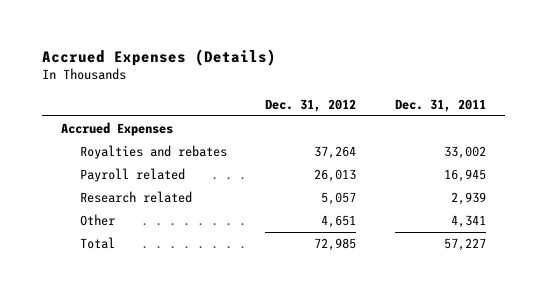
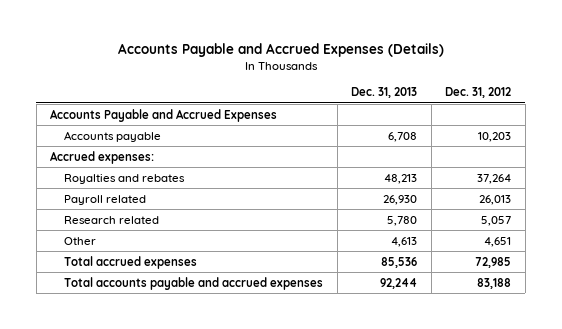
- Accrued Expenses (Details)
+ Accounts Payable and Accrued Expenses (Details)
- | Dec. 31, 2012 | Dec. 31, 2011
+ | Dec. 31, 2013 | Dec. 31, 2012
- Accrued Expenses
+ Accounts Payable and Accrued Expenses
+ Accounts payable | 6,708 | 10,203
+ Accrued expenses:
- Total | 72,985 | 57,227
+ Total accrued expenses | 85,536 | 72,985
+ Total accounts payable and accrued expenses | 92,244 | 83,188

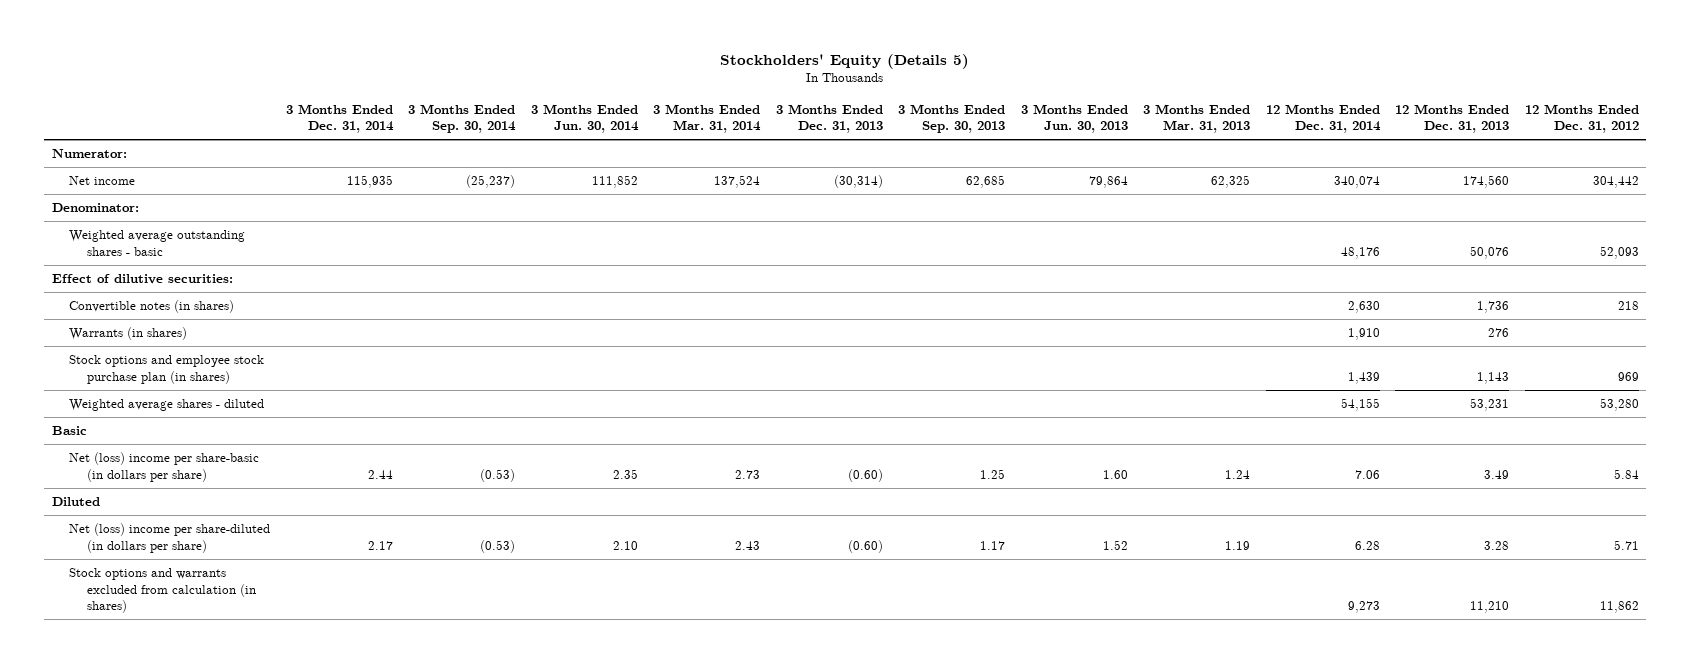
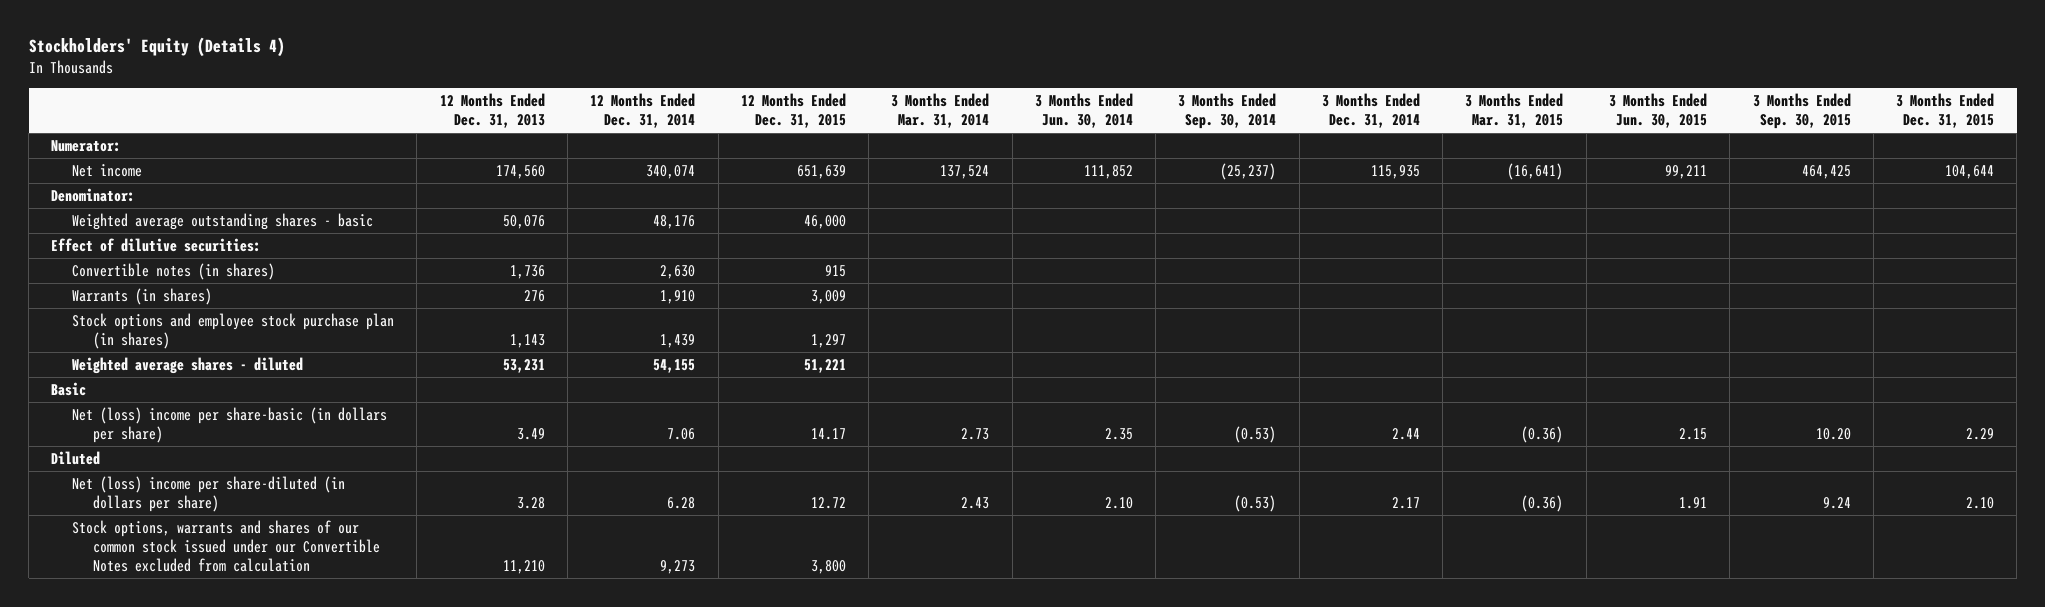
- Stockholders' Equity (Details 5)
+ Stockholders' Equity (Details 4)
- | 3 Months Ended Dec. 31, 2014 | 3 Months Ended Sep. 30, 2014 | 3 Months Ended Jun. 30, 2014 | 3 Months Ended Mar. 31, 2014 | 3 Months Ended Dec. 31, 2013 | 3 Months Ended Sep. 30, 2013 | 3 Months Ended Jun. 30, 2013 | 3 Months Ended Mar. 31, 2013 | 12 Months Ended Dec. 31, 2014 | 12 Months Ended Dec. 31, 2013 | 12 Months Ended Dec. 31, 2012
+ | 12 Months Ended Dec. 31, 2013 | 12 Months Ended Dec. 31, 2014 | 12 Months Ended Dec. 31, 2015 | 3 Months Ended Mar. 31, 2014 | 3 Months Ended Jun. 30, 2014 | 3 Months Ended Sep. 30, 2014 | 3 Months Ended Dec. 31, 2014 | 3 Months Ended Mar. 31, 2015 | 3 Months Ended Jun. 30, 2015 | 3 Months Ended Sep. 30, 2015 | 3 Months Ended Dec. 31, 2015
- Stock options and warrants excluded from calculation (in shares) | | | | | | | | | 9,273 | 11,210 | 11,862
+ Stock options, warrants and shares of our common stock issued under our Convertible Notes excluded from calculation | 11,210 | 9,273 | 3,800 | | | | | | | |

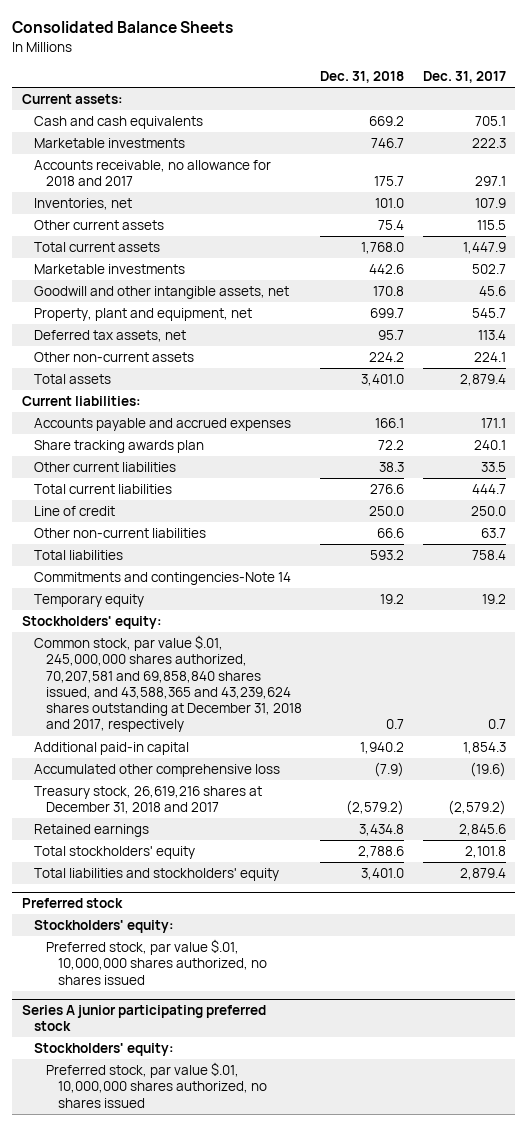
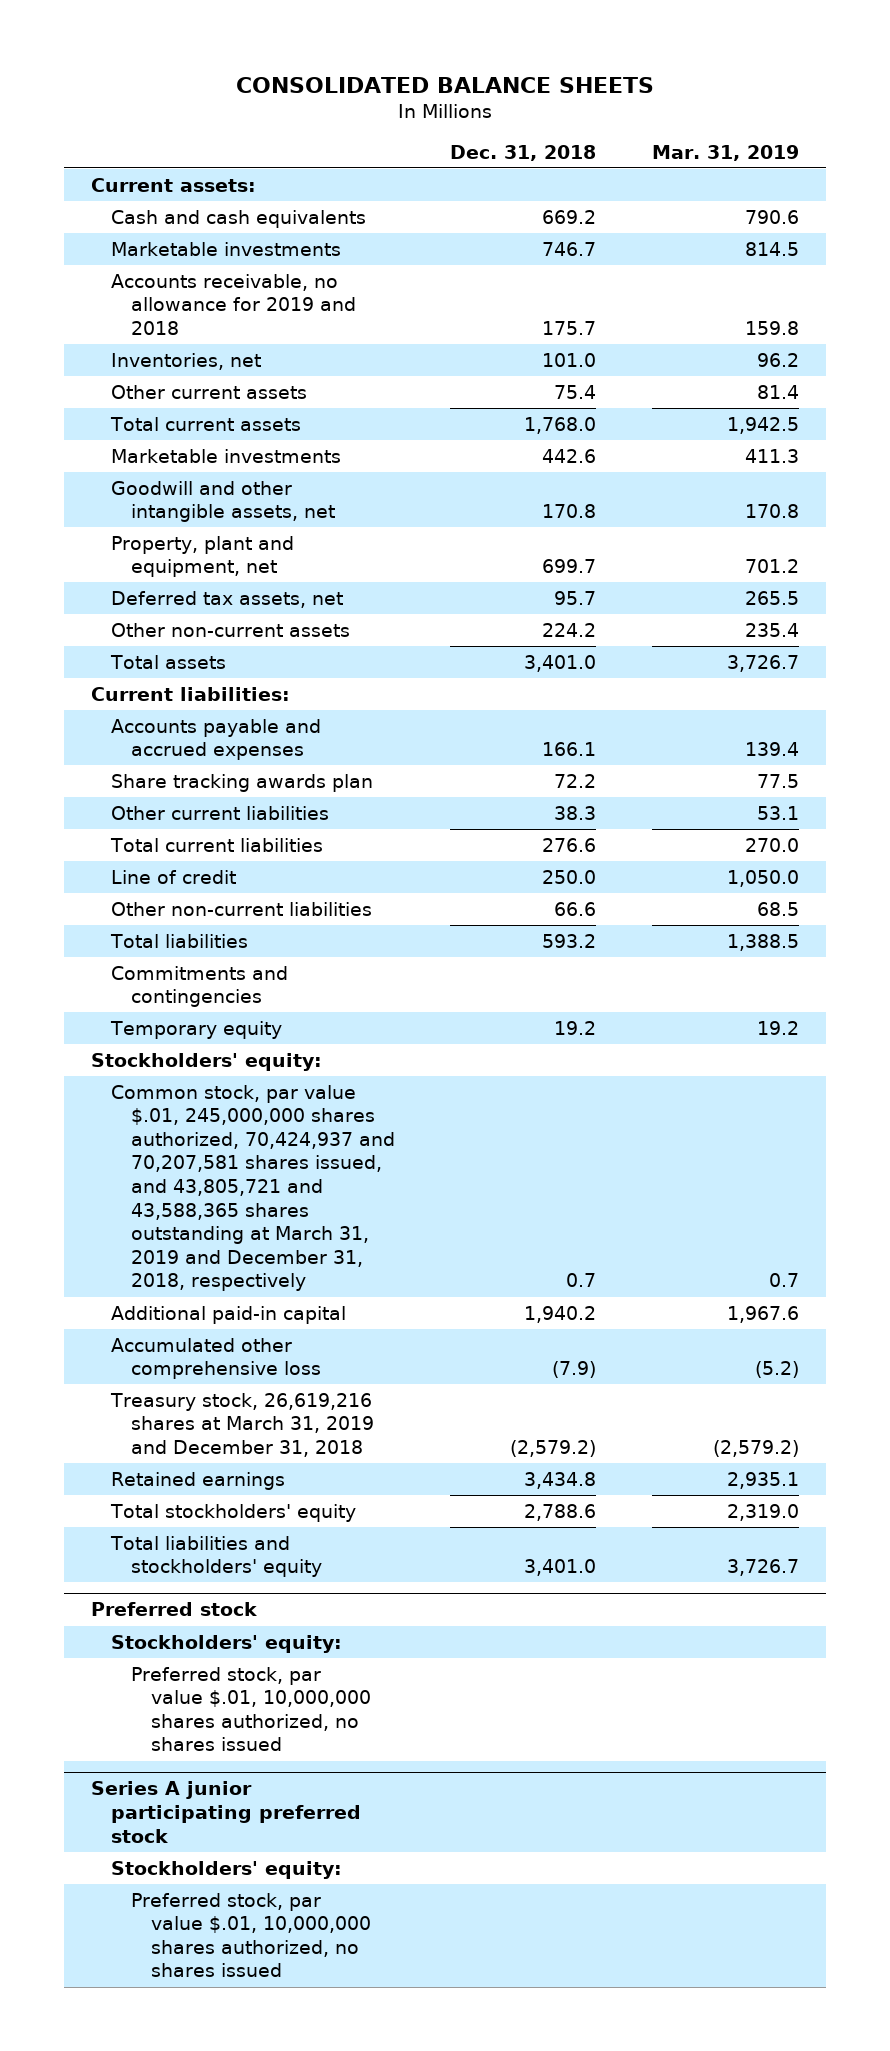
- Consolidated Balance Sheets
+ CONSOLIDATED BALANCE SHEETS
- | Dec. 31, 2018 | Dec. 31, 2017
+ | Dec. 31, 2018 | Mar. 31, 2019
- Accounts receivable, no allowance for 2018 and 2017 | 175.7 | 297.1
+ Accounts receivable, no allowance for 2019 and 2018 | 175.7 | 159.8
- Commitments and contingencies-Note 14
+ Commitments and contingencies
- Common stock, par value $.01, 245,000,000 shares authorized, 70,207,581 and 69,858,840 shares issued, and 43,588,365 and 43,239,624 shares outstanding at December 31, 2018 and 2017, respectively | 0.7 | 0.7
+ Common stock, par value $.01, 245,000,000 shares authorized, 70,424,937 and 70,207,581 shares issued, and 43,805,721 and 43,588,365 shares outstanding at March 31, 2019 and December 31, 2018, respectively | 0.7 | 0.7
- Treasury stock, 26,619,216 shares at December 31, 2018 and 2017 | (2,579.2) | (2,579.2)
+ Treasury stock, 26,619,216 shares at March 31, 2019 and December 31, 2018 | (2,579.2) | (2,579.2)

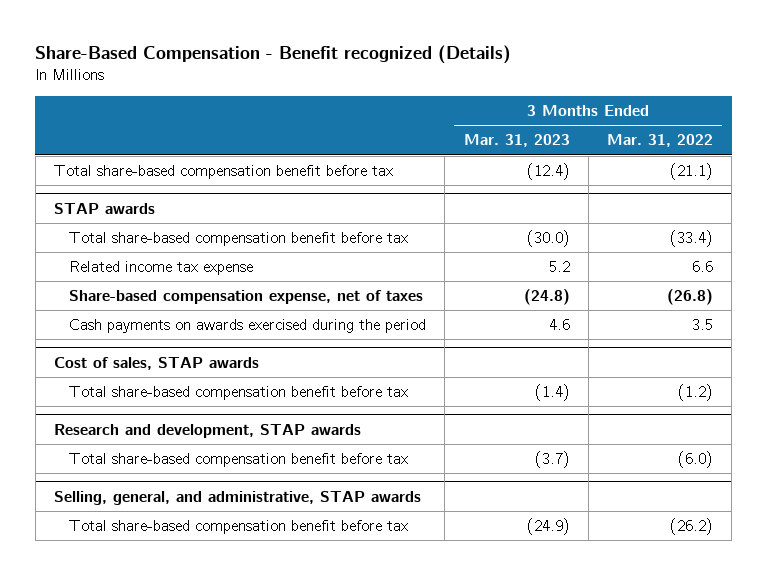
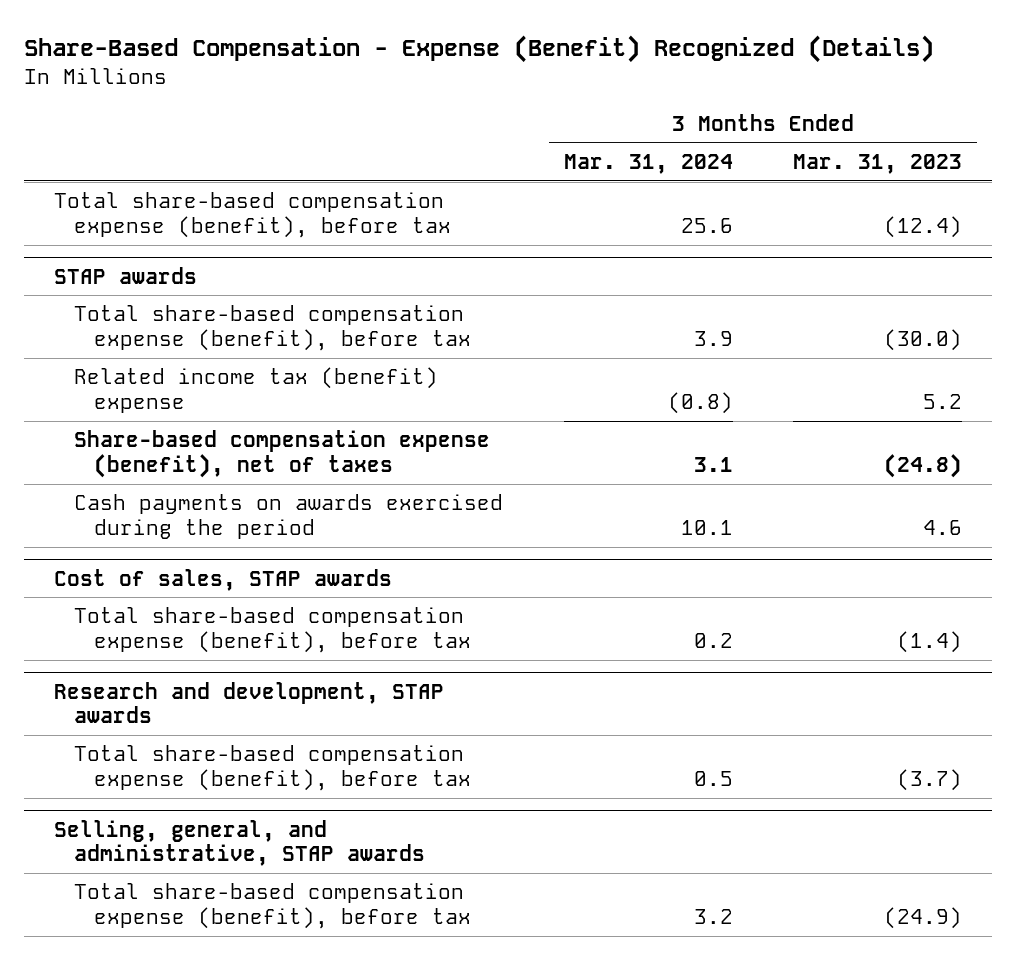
- Share-Based Compensation - Benefit recognized (Details)
+ Share-Based Compensation - Expense (Benefit) Recognized (Details)
- | 3 Months Ended Mar. 31, 2023 | 3 Months Ended Mar. 31, 2022
+ | 3 Months Ended Mar. 31, 2024 | 3 Months Ended Mar. 31, 2023
- Total share-based compensation benefit before tax | (12.4) | (21.1)
+ Total share-based compensation expense (benefit), before tax | 25.6 | (12.4)
@ STAP awards
- Total share-based compensation benefit before tax | (30.0) | (33.4)
- Related income tax expense | 5.2 | 6.6
- Share-based compensation expense, net of taxes | (24.8) | (26.8)
+ Total share-based compensation expense (benefit), before tax | 3.9 | (30.0)
+ Related income tax (benefit) expense | (0.8) | 5.2
+ Share-based compensation expense (benefit), net of taxes | 3.1 | (24.8)
@ Cost of sales, STAP awards
- Total share-based compensation benefit before tax | (1.4) | (1.2)
+ Total share-based compensation expense (benefit), before tax | 0.2 | (1.4)
@ Research and development, STAP awards
- Total share-based compensation benefit before tax | (3.7) | (6.0)
+ Total share-based compensation expense (benefit), before tax | 0.5 | (3.7)
@ Selling, general, and administrative, STAP awards
- Total share-based compensation benefit before tax | (24.9) | (26.2)
+ Total share-based compensation expense (benefit), before tax | 3.2 | (24.9)

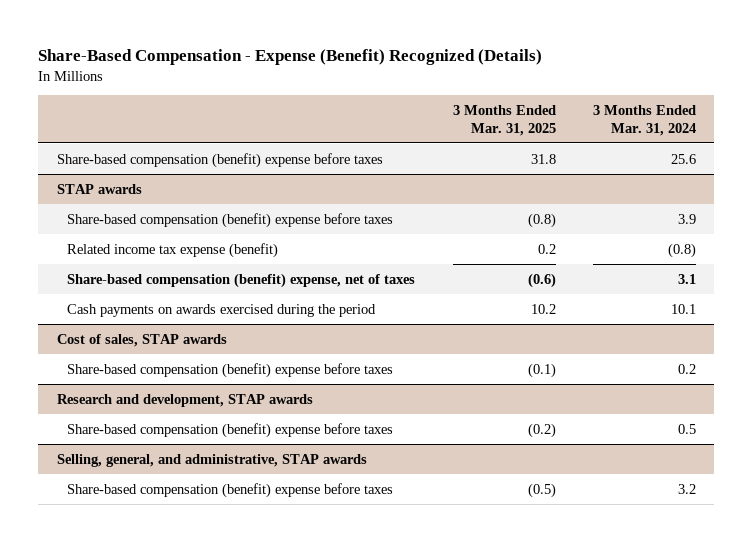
- | 3 Months Ended Mar. 31, 2024 | 3 Months Ended Mar. 31, 2023
+ | 3 Months Ended Mar. 31, 2025 | 3 Months Ended Mar. 31, 2024
- Total share-based compensation expense (benefit), before tax | 25.6 | (12.4)
+ Share-based compensation (benefit) expense before taxes | 31.8 | 25.6
@ STAP awards
- Total share-based compensation expense (benefit), before tax | 3.9 | (30.0)
- Related income tax (benefit) expense | (0.8) | 5.2
- Share-based compensation expense (benefit), net of taxes | 3.1 | (24.8)
+ Share-based compensation (benefit) expense before taxes | (0.8) | 3.9
+ Related income tax expense (benefit) | 0.2 | (0.8)
+ Share-based compensation (benefit) expense, net of taxes | (0.6) | 3.1
@ Cost of sales, STAP awards
- Total share-based compensation expense (benefit), before tax | 0.2 | (1.4)
+ Share-based compensation (benefit) expense before taxes | (0.1) | 0.2
@ Research and development, STAP awards
- Total share-based compensation expense (benefit), before tax | 0.5 | (3.7)
+ Share-based compensation (benefit) expense before taxes | (0.2) | 0.5
@ Selling, general, and administrative, STAP awards
- Total share-based compensation expense (benefit), before tax | 3.2 | (24.9)
+ Share-based compensation (benefit) expense before taxes | (0.5) | 3.2

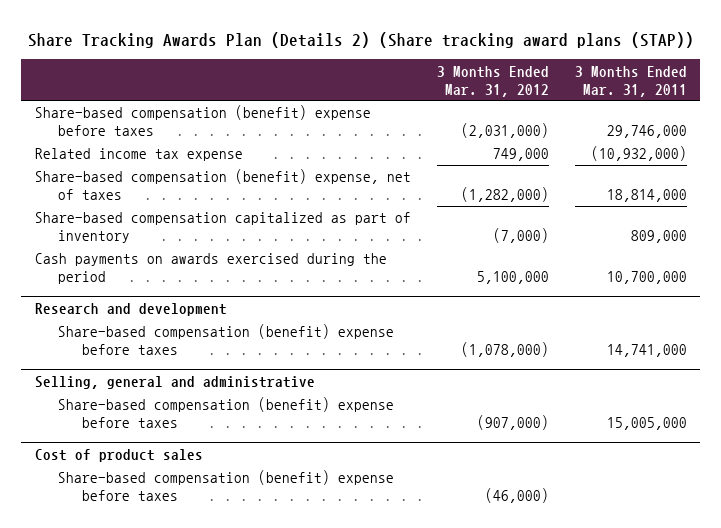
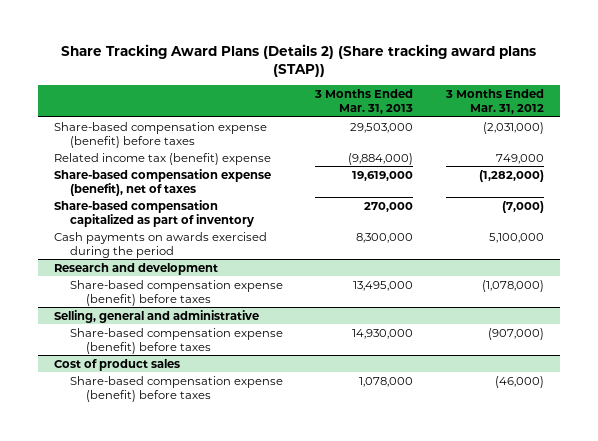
- Share Tracking Awards Plan (Details 2) (Share tracking award plans (STAP))
+ Share Tracking Award Plans (Details 2) (Share tracking award plans (STAP))
- | 3 Months Ended Mar. 31, 2012 | 3 Months Ended Mar. 31, 2011
+ | 3 Months Ended Mar. 31, 2013 | 3 Months Ended Mar. 31, 2012
- Share-based compensation (benefit) expense before taxes | (2,031,000) | 29,746,000
- Related income tax expense | 749,000 | (10,932,000)
- Share-based compensation (benefit) expense, net of taxes | (1,282,000) | 18,814,000
+ Share-based compensation expense (benefit) before taxes | 29,503,000 | (2,031,000)
+ Related income tax (benefit) expense | (9,884,000) | 749,000
+ Share-based compensation expense (benefit), net of taxes | 19,619,000 | (1,282,000)
@ Research and development
- Share-based compensation (benefit) expense before taxes | (1,078,000) | 14,741,000
+ Share-based compensation expense (benefit) before taxes | 13,495,000 | (1,078,000)
@ Selling, general and administrative
- Share-based compensation (benefit) expense before taxes | (907,000) | 15,005,000
+ Share-based compensation expense (benefit) before taxes | 14,930,000 | (907,000)
@ Cost of product sales
- Share-based compensation (benefit) expense before taxes | (46,000) |
+ Share-based compensation expense (benefit) before taxes | 1,078,000 | (46,000)

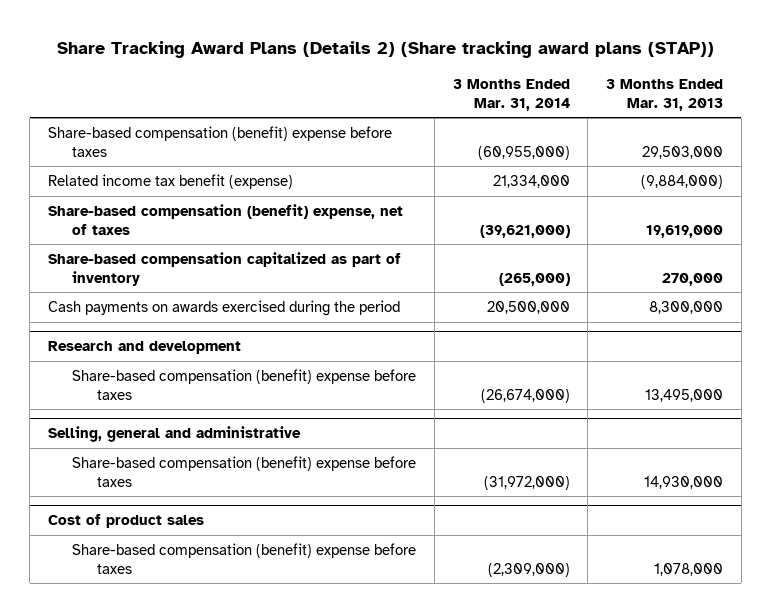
- | 3 Months Ended Mar. 31, 2013 | 3 Months Ended Mar. 31, 2012
+ | 3 Months Ended Mar. 31, 2014 | 3 Months Ended Mar. 31, 2013
- Share-based compensation expense (benefit) before taxes | 29,503,000 | (2,031,000)
- Related income tax (benefit) expense | (9,884,000) | 749,000
- Share-based compensation expense (benefit), net of taxes | 19,619,000 | (1,282,000)
+ Share-based compensation (benefit) expense before taxes | (60,955,000) | 29,503,000
+ Related income tax benefit (expense) | 21,334,000 | (9,884,000)
+ Share-based compensation (benefit) expense, net of taxes | (39,621,000) | 19,619,000
@ Research and development
- Share-based compensation expense (benefit) before taxes | 13,495,000 | (1,078,000)
+ Share-based compensation (benefit) expense before taxes | (26,674,000) | 13,495,000
@ Selling, general and administrative
- Share-based compensation expense (benefit) before taxes | 14,930,000 | (907,000)
+ Share-based compensation (benefit) expense before taxes | (31,972,000) | 14,930,000
@ Cost of product sales
- Share-based compensation expense (benefit) before taxes | 1,078,000 | (46,000)
+ Share-based compensation (benefit) expense before taxes | (2,309,000) | 1,078,000

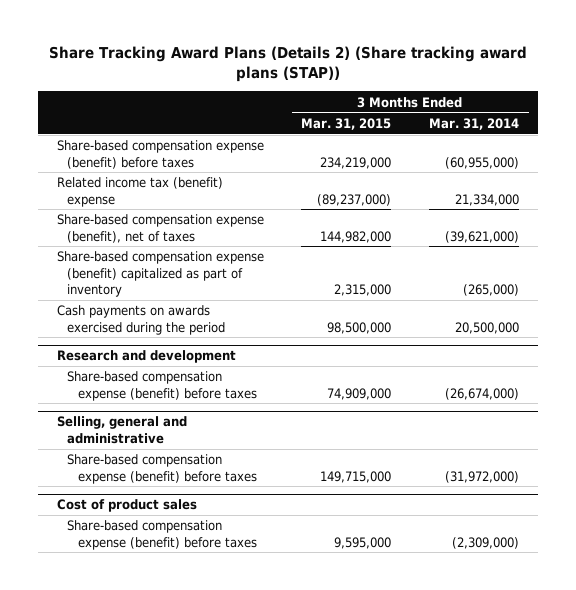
- | 3 Months Ended Mar. 31, 2014 | 3 Months Ended Mar. 31, 2013
+ | 3 Months Ended Mar. 31, 2015 | 3 Months Ended Mar. 31, 2014
- Share-based compensation (benefit) expense before taxes | (60,955,000) | 29,503,000
- Related income tax benefit (expense) | 21,334,000 | (9,884,000)
- Share-based compensation (benefit) expense, net of taxes | (39,621,000) | 19,619,000
- Share-based compensation capitalized as part of inventory | (265,000) | 270,000
+ Share-based compensation expense (benefit) before taxes | 234,219,000 | (60,955,000)
+ Related income tax (benefit) expense | (89,237,000) | 21,334,000
+ Share-based compensation expense (benefit), net of taxes | 144,982,000 | (39,621,000)
+ Share-based compensation expense (benefit) capitalized as part of inventory | 2,315,000 | (265,000)
@ Research and development
- Share-based compensation (benefit) expense before taxes | (26,674,000) | 13,495,000
+ Share-based compensation expense (benefit) before taxes | 74,909,000 | (26,674,000)
@ Selling, general and administrative
- Share-based compensation (benefit) expense before taxes | (31,972,000) | 14,930,000
+ Share-based compensation expense (benefit) before taxes | 149,715,000 | (31,972,000)
@ Cost of product sales
- Share-based compensation (benefit) expense before taxes | (2,309,000) | 1,078,000
+ Share-based compensation expense (benefit) before taxes | 9,595,000 | (2,309,000)

